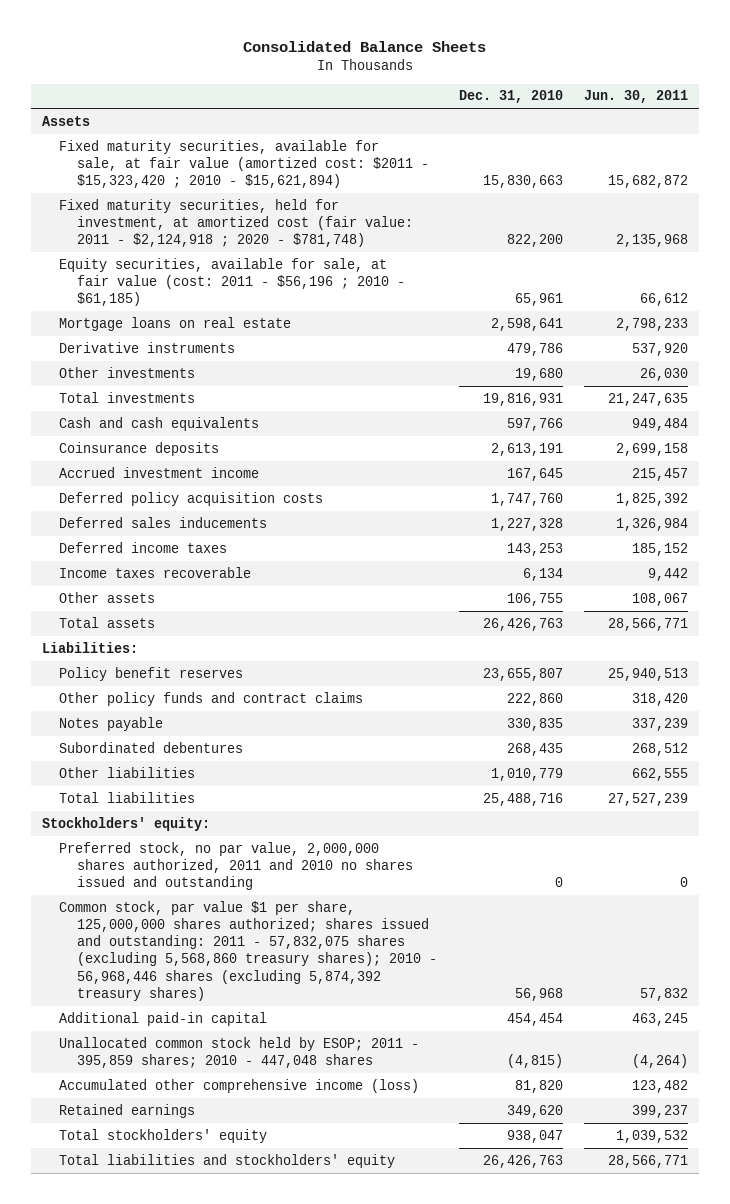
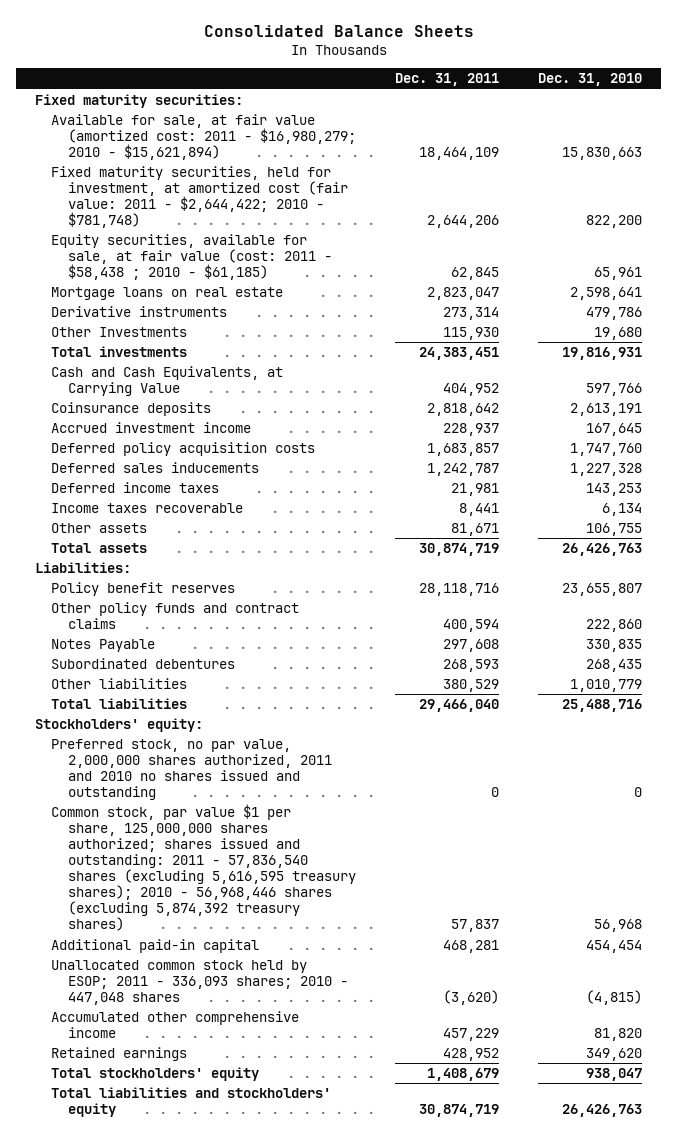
- | Dec. 31, 2010 | Jun. 30, 2011
+ | Dec. 31, 2011 | Dec. 31, 2010
- Assets
- Fixed maturity securities, available for sale, at fair value (amortized cost: $2011 - $15,323,420 ; 2010 - $15,621,894) | 15,830,663 | 15,682,872
- Fixed maturity securities, held for investment, at amortized cost (fair value: 2011 - $2,124,918 ; 2020 - $781,748) | 822,200 | 2,135,968
- Equity securities, available for sale, at fair value (cost: 2011 - $56,196 ; 2010 - $61,185) | 65,961 | 66,612
+ Fixed maturity securities:
+ Available for sale, at fair value (amortized cost: 2011 - $16,980,279; 2010 - $15,621,894) | 18,464,109 | 15,830,663
+ Fixed maturity securities, held for investment, at amortized cost (fair value: 2011 - $2,644,422; 2010 - $781,748) | 2,644,206 | 822,200
+ Equity securities, available for sale, at fair value (cost: 2011 - $58,438 ; 2010 - $61,185) | 62,845 | 65,961
- Other investments | 19,680 | 26,030
+ Other Investments | 115,930 | 19,680
- Cash and cash equivalents | 597,766 | 949,484
+ Cash and Cash Equivalents, at Carrying Value | 404,952 | 597,766
- Notes payable | 330,835 | 337,239
+ Notes Payable | 297,608 | 330,835
- Common stock, par value $1 per share, 125,000,000 shares authorized; shares issued and outstanding: 2011 - 57,832,075 shares (excluding 5,568,860 treasury shares); 2010 - 56,968,446 shares (excluding 5,874,392 treasury shares) | 56,968 | 57,832
+ Common stock, par value $1 per share, 125,000,000 shares authorized; shares issued and outstanding: 2011 - 57,836,540 shares (excluding 5,616,595 treasury shares); 2010 - 56,968,446 shares (excluding 5,874,392 treasury shares) | 57,837 | 56,968
- Unallocated common stock held by ESOP; 2011 - 395,859 shares; 2010 - 447,048 shares | (4,815) | (4,264)
- Accumulated other comprehensive income (loss) | 81,820 | 123,482
+ Unallocated common stock held by ESOP; 2011 - 336,093 shares; 2010 - 447,048 shares | (3,620) | (4,815)
+ Accumulated other comprehensive income | 457,229 | 81,820

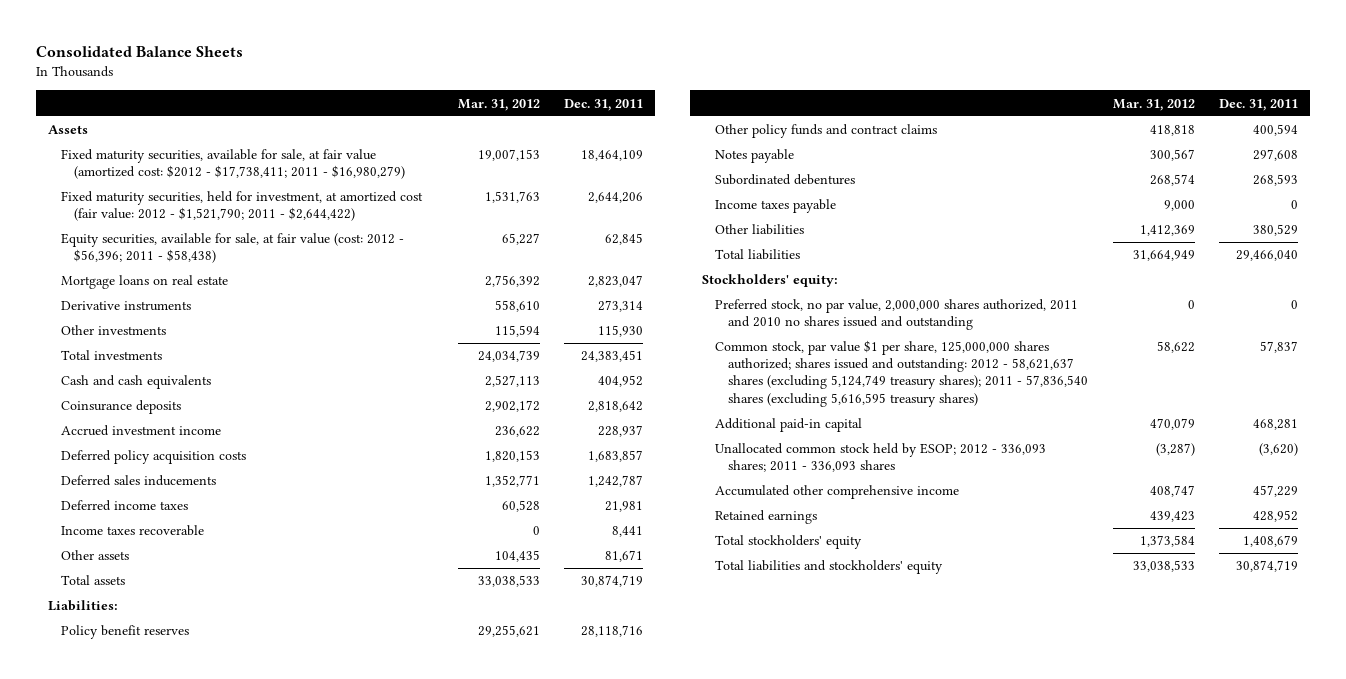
- | Dec. 31, 2011 | Dec. 31, 2010
+ | Mar. 31, 2012 | Dec. 31, 2011
- Fixed maturity securities:
- Available for sale, at fair value (amortized cost: 2011 - $16,980,279; 2010 - $15,621,894) | 18,464,109 | 15,830,663
- Fixed maturity securities, held for investment, at amortized cost (fair value: 2011 - $2,644,422; 2010 - $781,748) | 2,644,206 | 822,200
- Equity securities, available for sale, at fair value (cost: 2011 - $58,438 ; 2010 - $61,185) | 62,845 | 65,961
+ Assets
+ Fixed maturity securities, available for sale, at fair value (amortized cost: $2012 - $17,738,411; 2011 - $16,980,279) | 19,007,153 | 18,464,109
+ Fixed maturity securities, held for investment, at amortized cost (fair value: 2012 - $1,521,790; 2011 - $2,644,422) | 1,531,763 | 2,644,206
+ Equity securities, available for sale, at fair value (cost: 2012 - $56,396; 2011 - $58,438) | 65,227 | 62,845
- Other Investments | 115,930 | 19,680
+ Other investments | 115,594 | 115,930
- Cash and Cash Equivalents, at Carrying Value | 404,952 | 597,766
+ Cash and cash equivalents | 2,527,113 | 404,952
- Notes Payable | 297,608 | 330,835
+ Notes payable | 300,567 | 297,608
+ Income taxes payable | 9,000 | 0
- Common stock, par value $1 per share, 125,000,000 shares authorized; shares issued and outstanding: 2011 - 57,836,540 shares (excluding 5,616,595 treasury shares); 2010 - 56,968,446 shares (excluding 5,874,392 treasury shares) | 57,837 | 56,968
+ Common stock, par value $1 per share, 125,000,000 shares authorized; shares issued and outstanding: 2012 - 58,621,637 shares (excluding 5,124,749 treasury shares); 2011 - 57,836,540 shares (excluding 5,616,595 treasury shares) | 58,622 | 57,837
- Unallocated common stock held by ESOP; 2011 - 336,093 shares; 2010 - 447,048 shares | (3,620) | (4,815)
+ Unallocated common stock held by ESOP; 2012 - 336,093 shares; 2011 - 336,093 shares | (3,287) | (3,620)

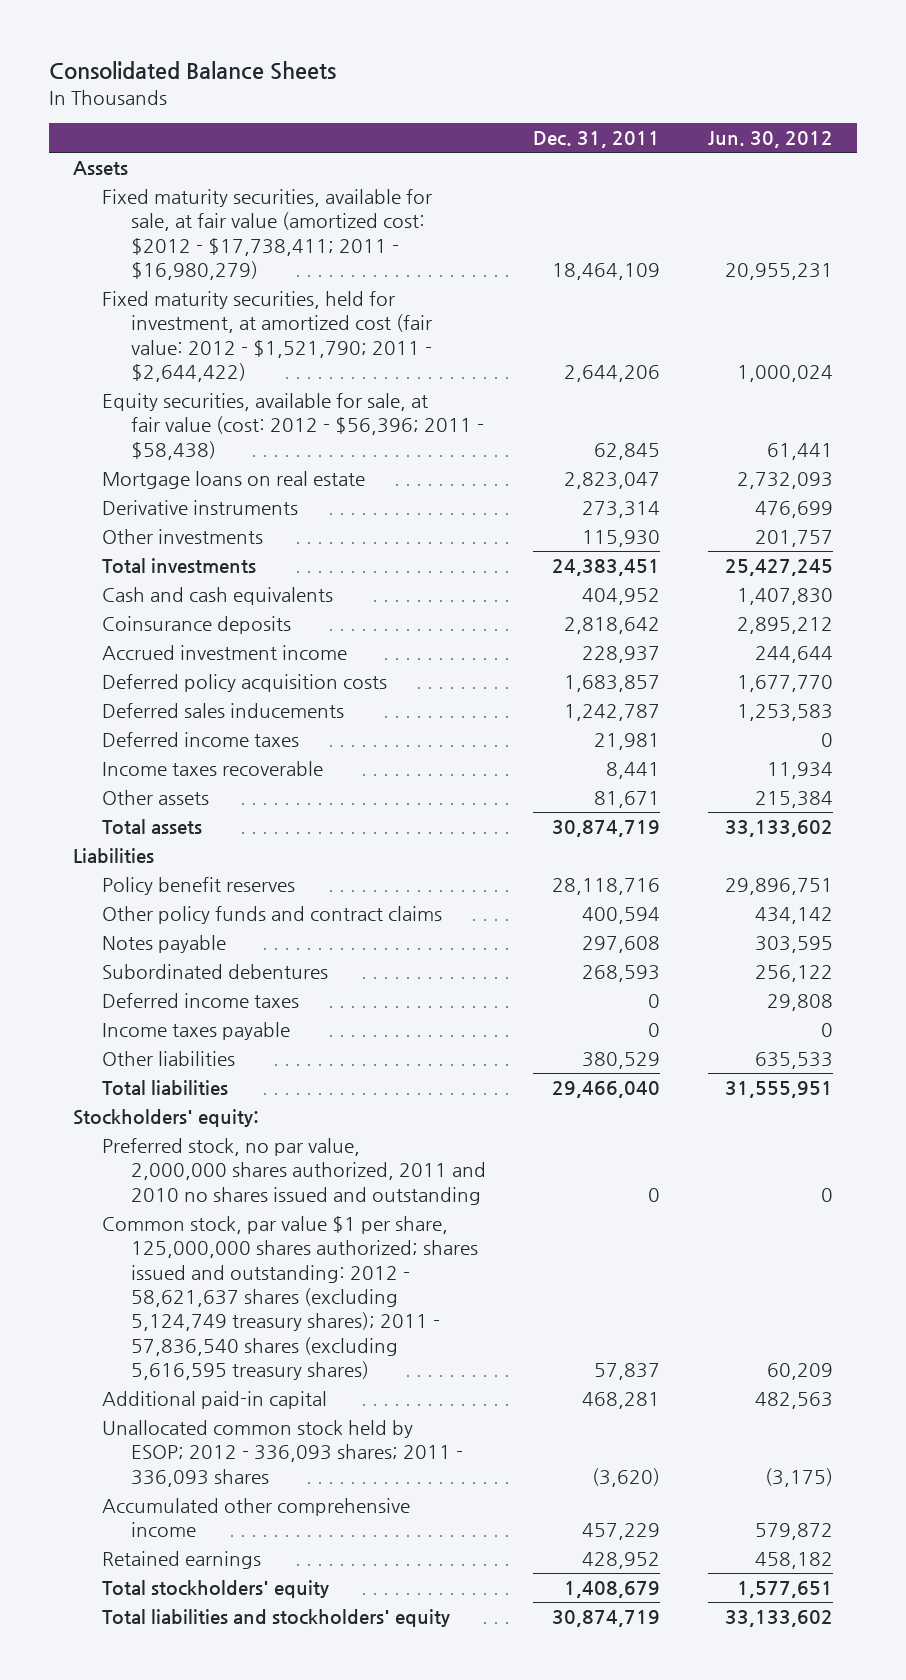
- | Mar. 31, 2012 | Dec. 31, 2011
+ | Dec. 31, 2011 | Jun. 30, 2012
- Liabilities:
+ Liabilities
+ Deferred income taxes | 0 | 29,808

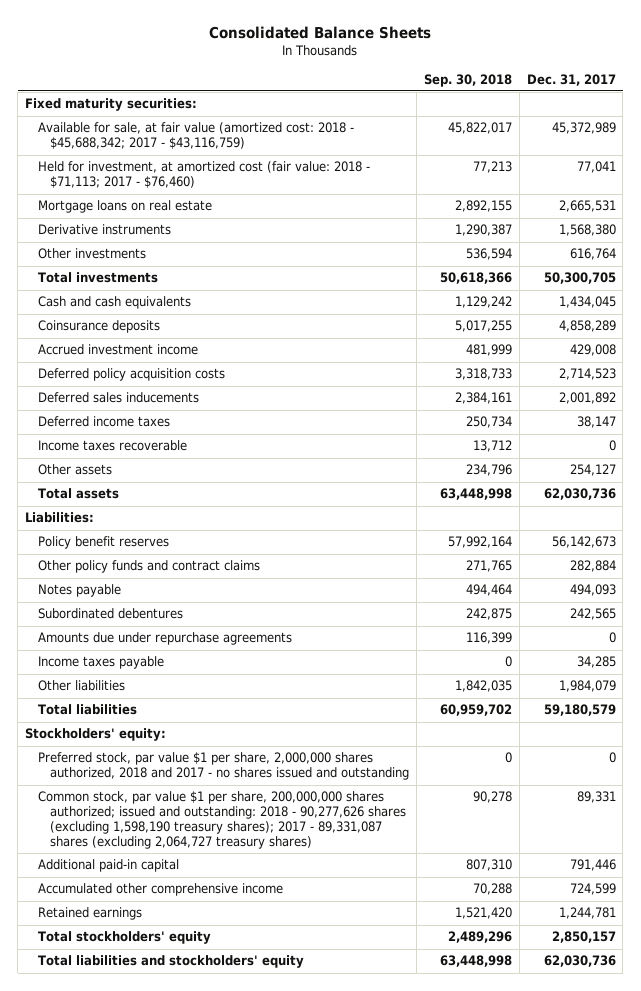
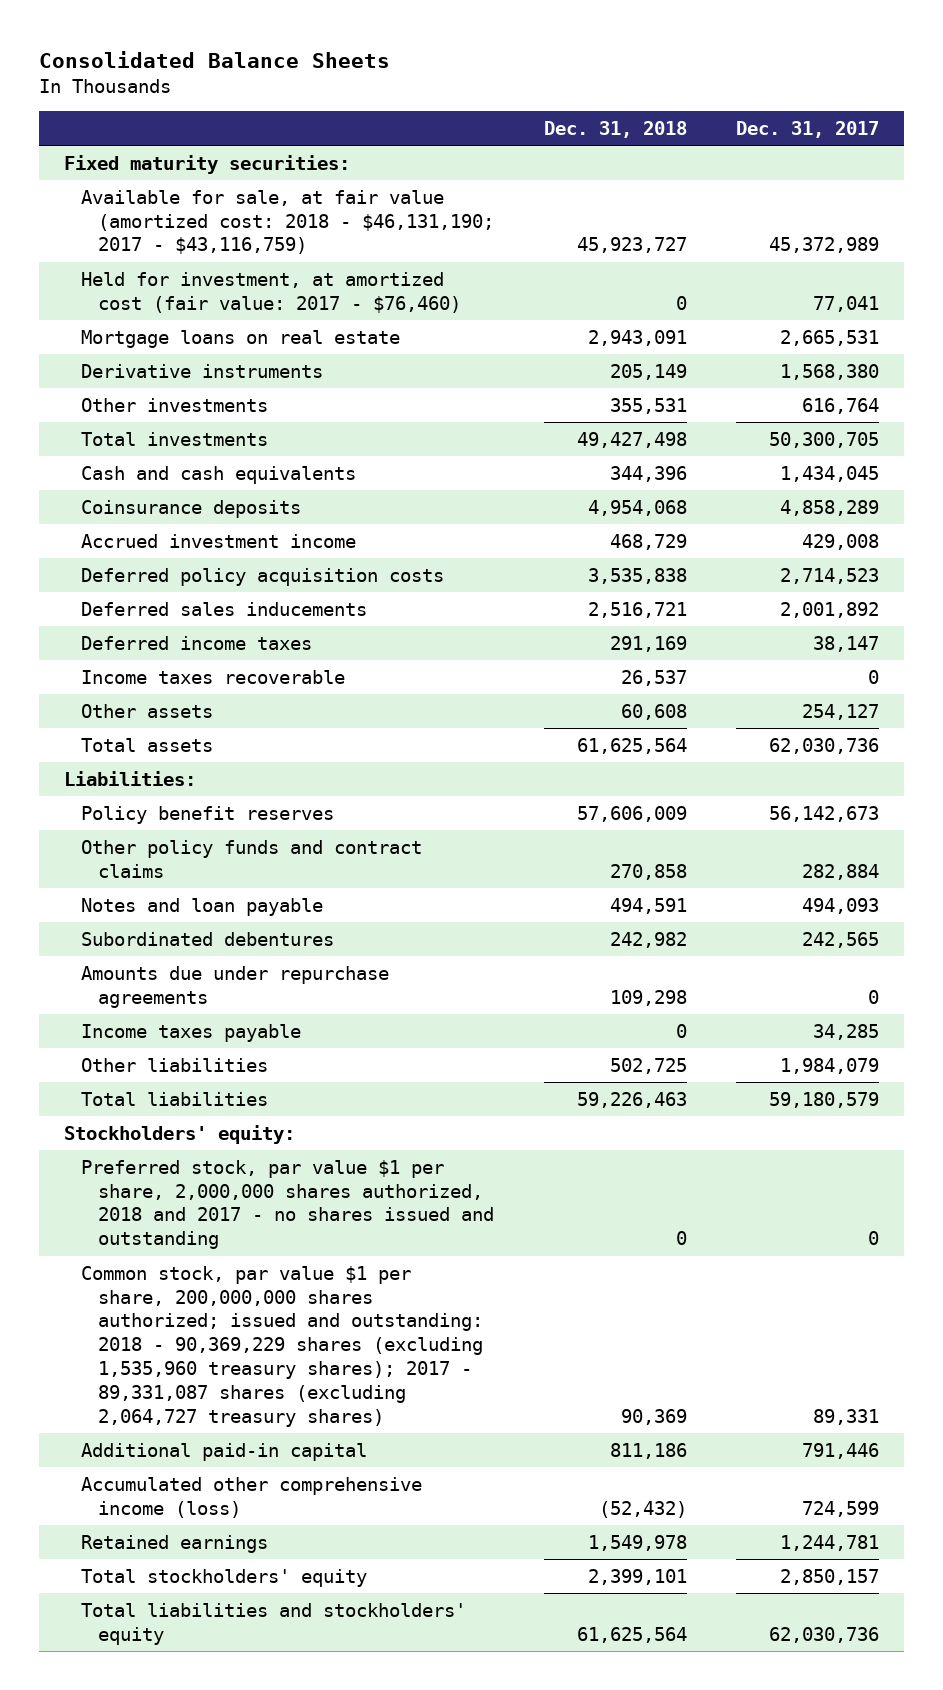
- | Sep. 30, 2018 | Dec. 31, 2017
+ | Dec. 31, 2018 | Dec. 31, 2017
- Available for sale, at fair value (amortized cost: 2018 - $45,688,342; 2017 - $43,116,759) | 45,822,017 | 45,372,989
- Held for investment, at amortized cost (fair value: 2018 - $71,113; 2017 - $76,460) | 77,213 | 77,041
+ Available for sale, at fair value (amortized cost: 2018 - $46,131,190; 2017 - $43,116,759) | 45,923,727 | 45,372,989
+ Held for investment, at amortized cost (fair value: 2017 - $76,460) | 0 | 77,041
- Notes payable | 494,464 | 494,093
+ Notes and loan payable | 494,591 | 494,093
- Common stock, par value $1 per share, 200,000,000 shares authorized; issued and outstanding: 2018 - 90,277,626 shares (excluding 1,598,190 treasury shares); 2017 - 89,331,087 shares (excluding 2,064,727 treasury shares) | 90,278 | 89,331
+ Common stock, par value $1 per share, 200,000,000 shares authorized; issued and outstanding: 2018 - 90,369,229 shares (excluding 1,535,960 treasury shares); 2017 - 89,331,087 shares (excluding 2,064,727 treasury shares) | 90,369 | 89,331
- Accumulated other comprehensive income | 70,288 | 724,599
+ Accumulated other comprehensive income (loss) | (52,432) | 724,599

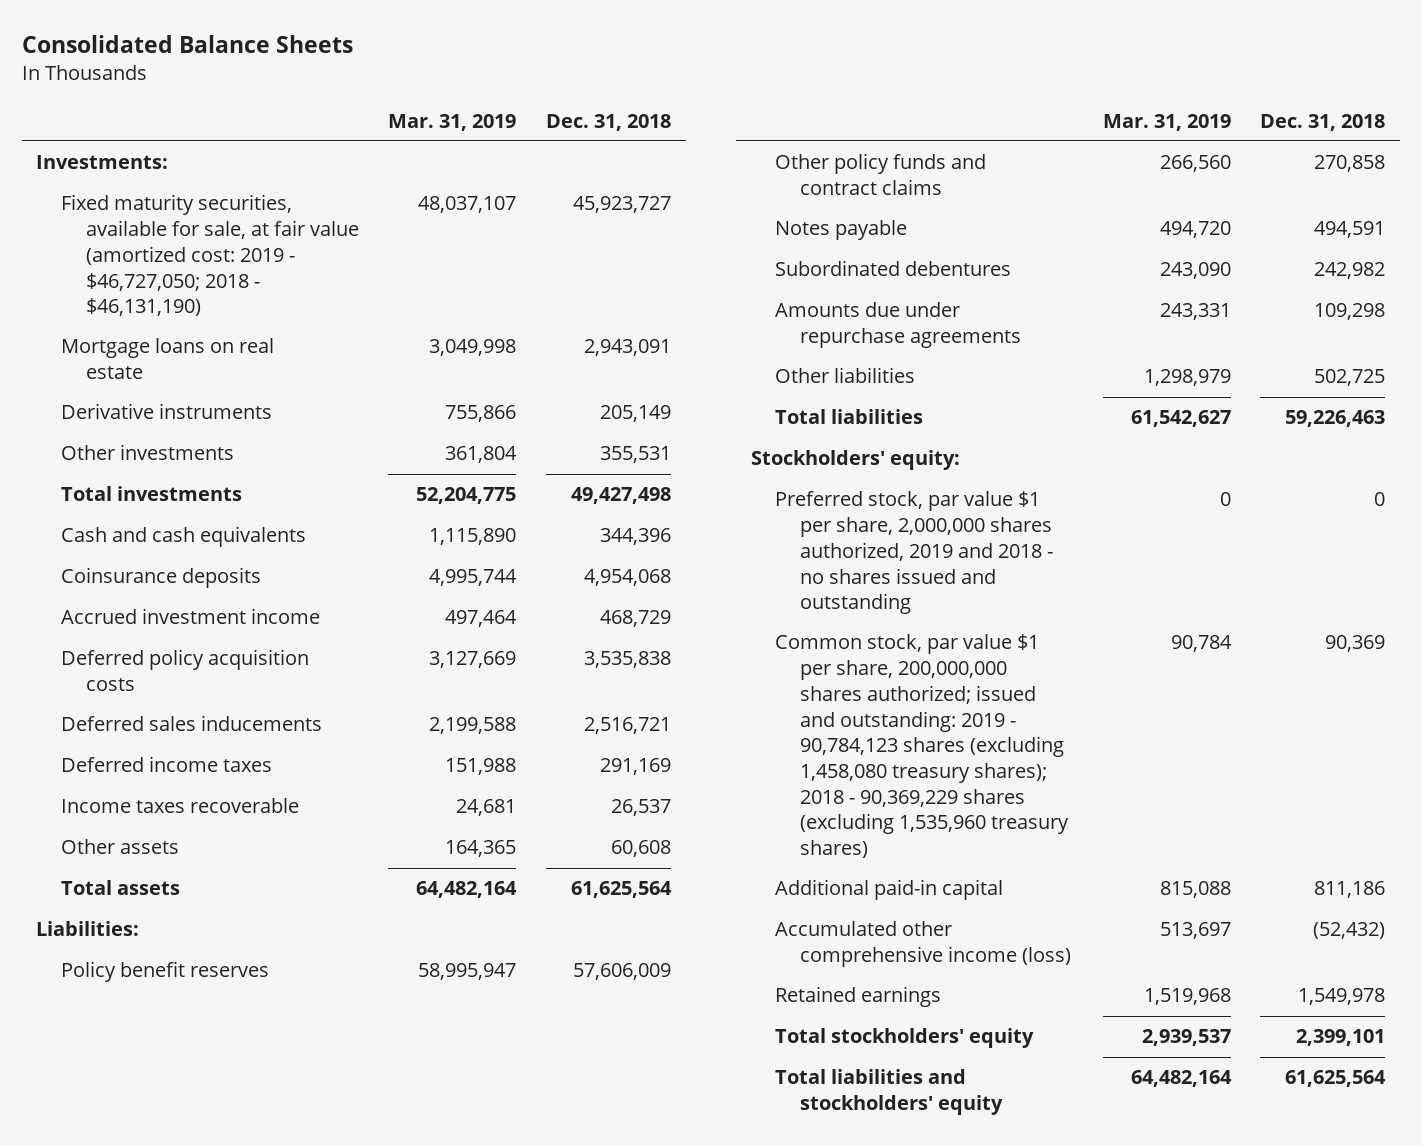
- | Dec. 31, 2018 | Dec. 31, 2017
+ | Mar. 31, 2019 | Dec. 31, 2018
- Fixed maturity securities:
- Available for sale, at fair value (amortized cost: 2018 - $46,131,190; 2017 - $43,116,759) | 45,923,727 | 45,372,989
- Held for investment, at amortized cost (fair value: 2017 - $76,460) | 0 | 77,041
+ Investments:
+ Fixed maturity securities, available for sale, at fair value (amortized cost: 2019 - $46,727,050; 2018 - $46,131,190) | 48,037,107 | 45,923,727
- Notes and loan payable | 494,591 | 494,093
+ Notes payable | 494,720 | 494,591
- Income taxes payable | 0 | 34,285
- Preferred stock, par value $1 per share, 2,000,000 shares authorized, 2018 and 2017 - no shares issued and outstanding | 0 | 0
- Common stock, par value $1 per share, 200,000,000 shares authorized; issued and outstanding: 2018 - 90,369,229 shares (excluding 1,535,960 treasury shares); 2017 - 89,331,087 shares (excluding 2,064,727 treasury shares) | 90,369 | 89,331
+ Preferred stock, par value $1 per share, 2,000,000 shares authorized, 2019 and 2018 - no shares issued and outstanding | 0 | 0
+ Common stock, par value $1 per share, 200,000,000 shares authorized; issued and outstanding: 2019 - 90,784,123 shares (excluding 1,458,080 treasury shares); 2018 - 90,369,229 shares (excluding 1,535,960 treasury shares) | 90,784 | 90,369

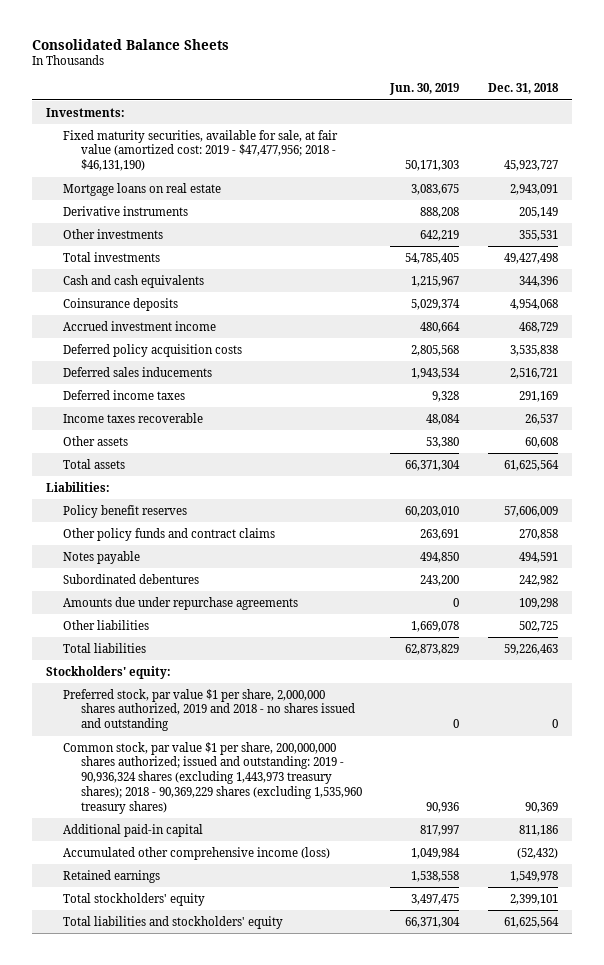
- | Mar. 31, 2019 | Dec. 31, 2018
+ | Jun. 30, 2019 | Dec. 31, 2018
- Fixed maturity securities, available for sale, at fair value (amortized cost: 2019 - $46,727,050; 2018 - $46,131,190) | 48,037,107 | 45,923,727
+ Fixed maturity securities, available for sale, at fair value (amortized cost: 2019 - $47,477,956; 2018 - $46,131,190) | 50,171,303 | 45,923,727
- Common stock, par value $1 per share, 200,000,000 shares authorized; issued and outstanding: 2019 - 90,784,123 shares (excluding 1,458,080 treasury shares); 2018 - 90,369,229 shares (excluding 1,535,960 treasury shares) | 90,784 | 90,369
+ Common stock, par value $1 per share, 200,000,000 shares authorized; issued and outstanding: 2019 - 90,936,324 shares (excluding 1,443,973 treasury shares); 2018 - 90,369,229 shares (excluding 1,535,960 treasury shares) | 90,936 | 90,369

